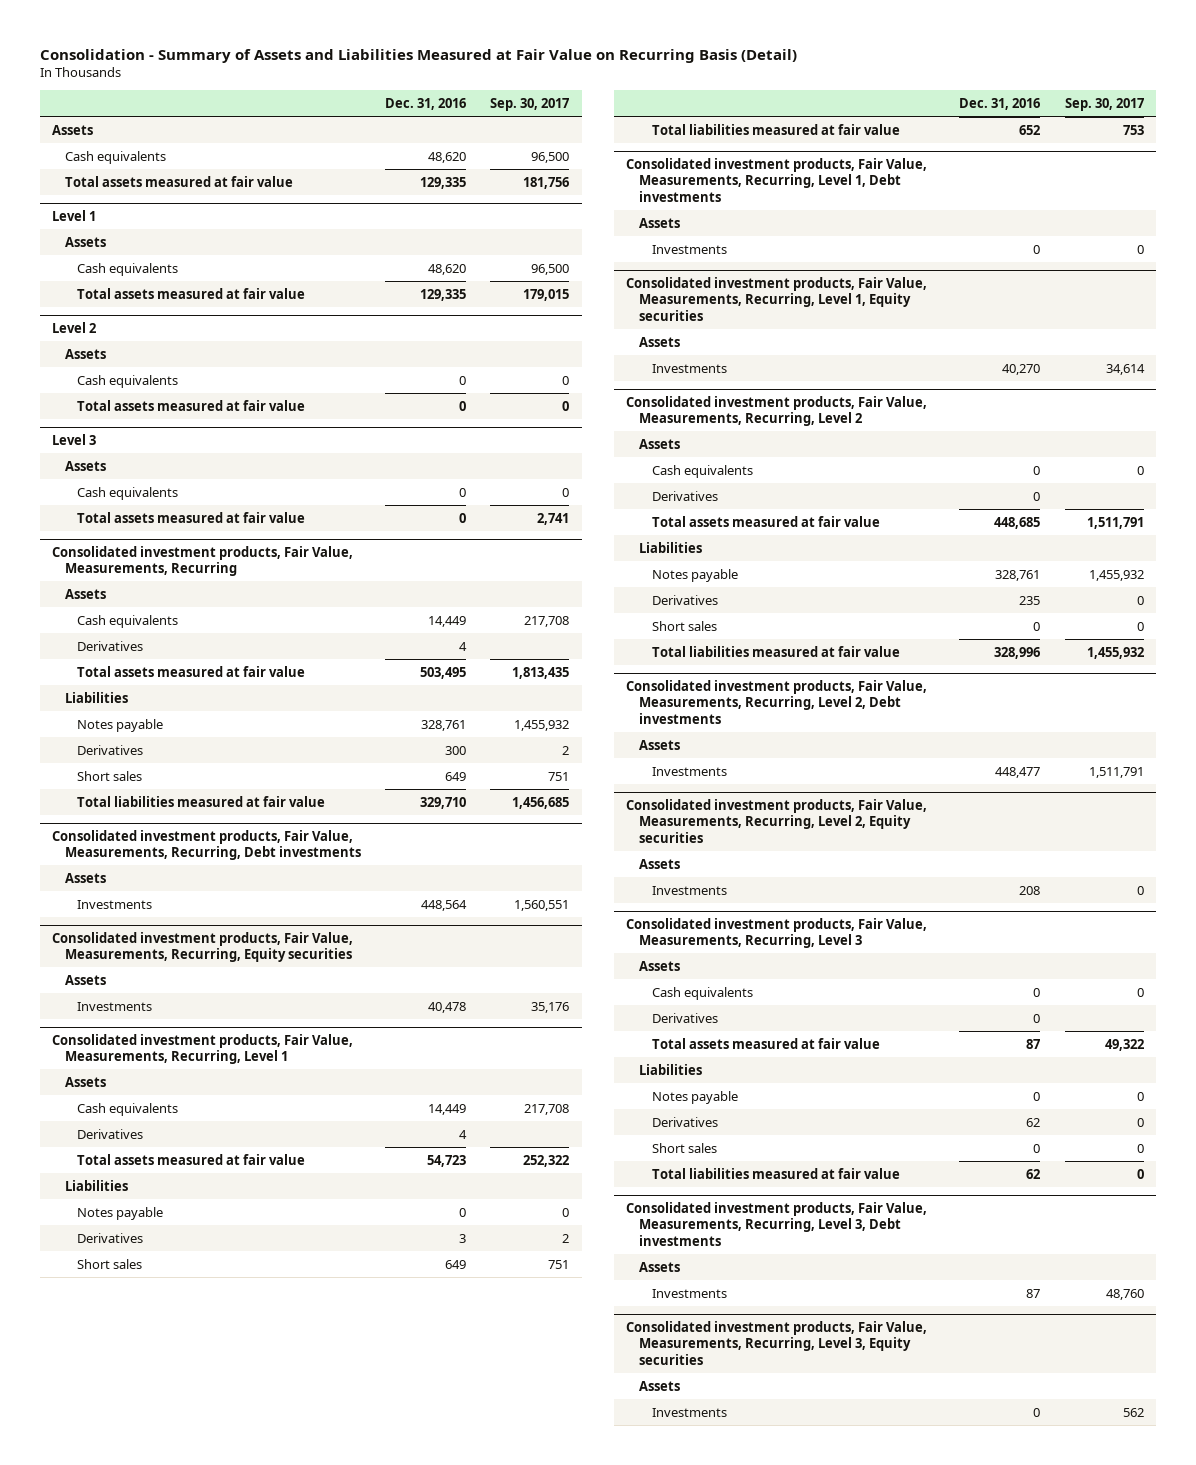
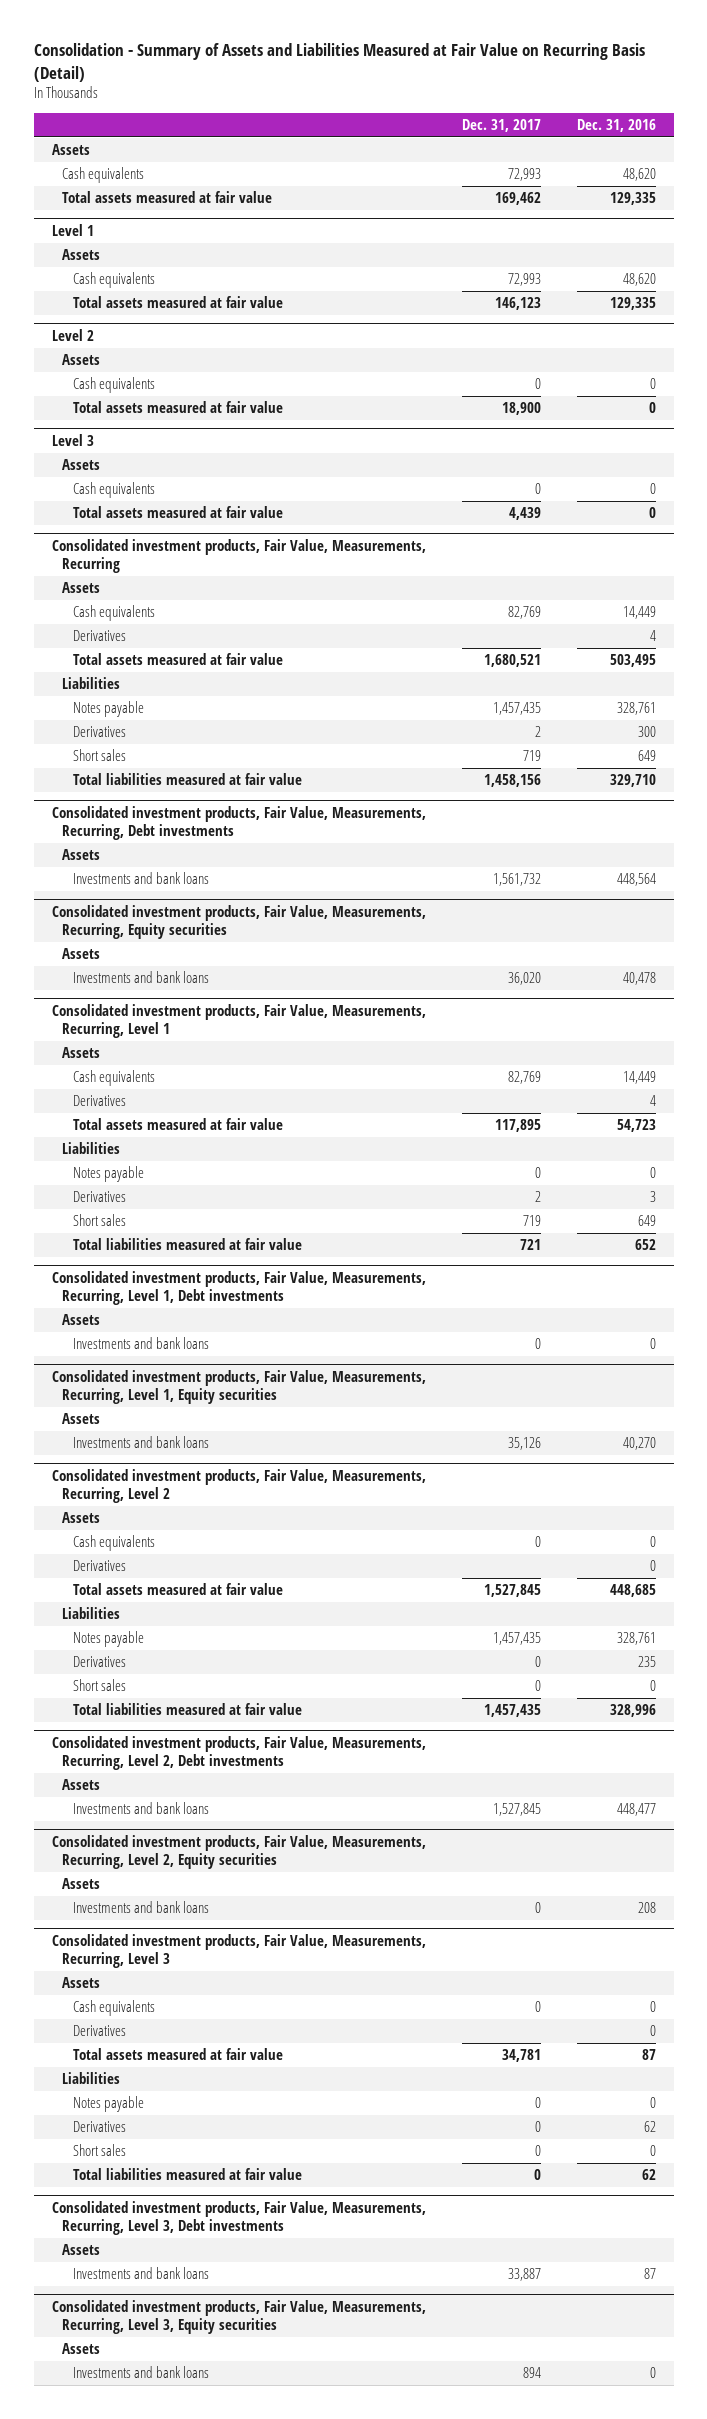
- | Dec. 31, 2016 | Sep. 30, 2017
+ | Dec. 31, 2017 | Dec. 31, 2016
@ Consolidated investment products, Fair Value, Measurements, Recurring, Debt investments
- Investments | 448,564 | 1,560,551
+ Investments and bank loans | 1,561,732 | 448,564
@ Consolidated investment products, Fair Value, Measurements, Recurring, Equity securities
- Investments | 40,478 | 35,176
+ Investments and bank loans | 36,020 | 40,478
@ Consolidated investment products, Fair Value, Measurements, Recurring, Level 1, Debt investments
- Investments | 0 | 0
+ Investments and bank loans | 0 | 0
@ Consolidated investment products, Fair Value, Measurements, Recurring, Level 1, Equity securities
- Investments | 40,270 | 34,614
+ Investments and bank loans | 35,126 | 40,270
@ Consolidated investment products, Fair Value, Measurements, Recurring, Level 2, Debt investments
- Investments | 448,477 | 1,511,791
+ Investments and bank loans | 1,527,845 | 448,477
@ Consolidated investment products, Fair Value, Measurements, Recurring, Level 2, Equity securities
- Investments | 208 | 0
+ Investments and bank loans | 0 | 208
@ Consolidated investment products, Fair Value, Measurements, Recurring, Level 3, Debt investments
- Investments | 87 | 48,760
+ Investments and bank loans | 33,887 | 87
@ Consolidated investment products, Fair Value, Measurements, Recurring, Level 3, Equity securities
- Investments | 0 | 562
+ Investments and bank loans | 894 | 0

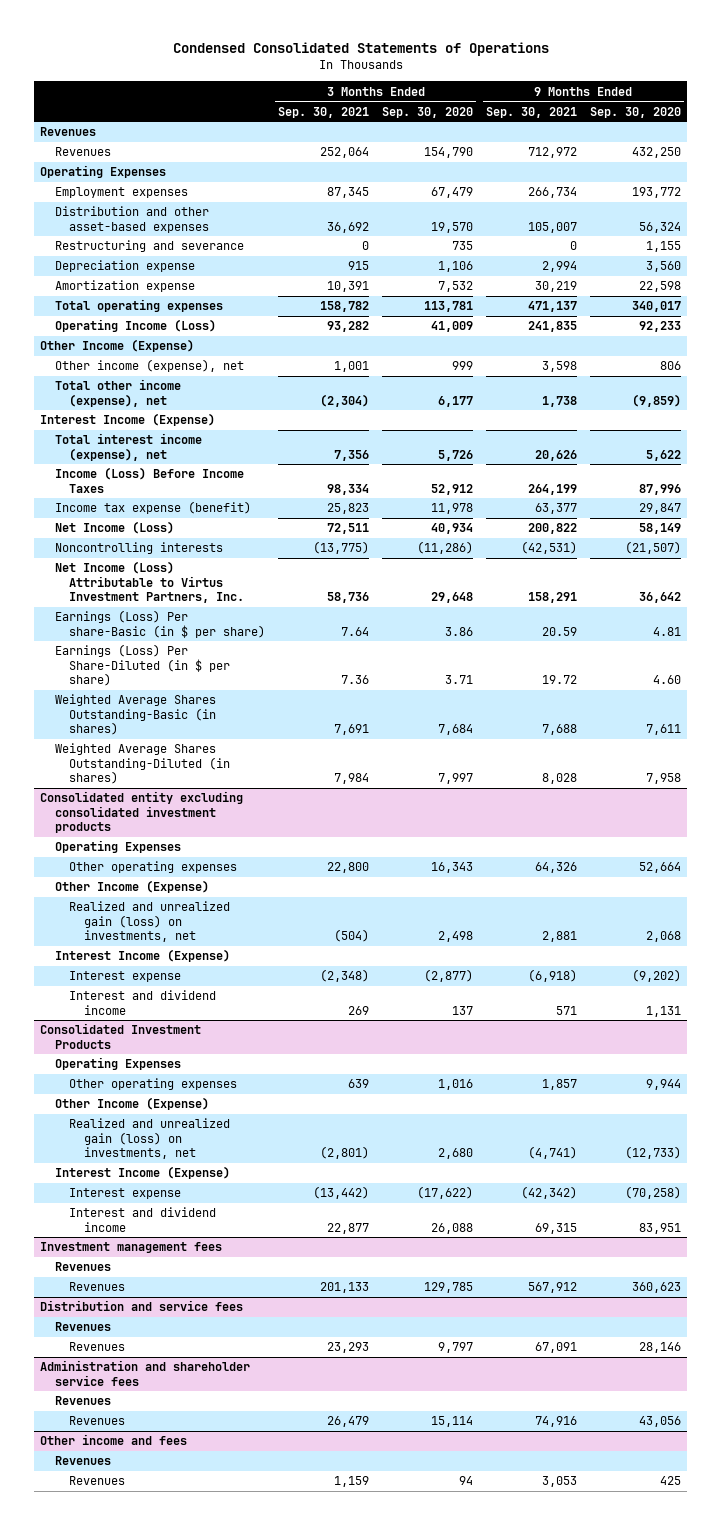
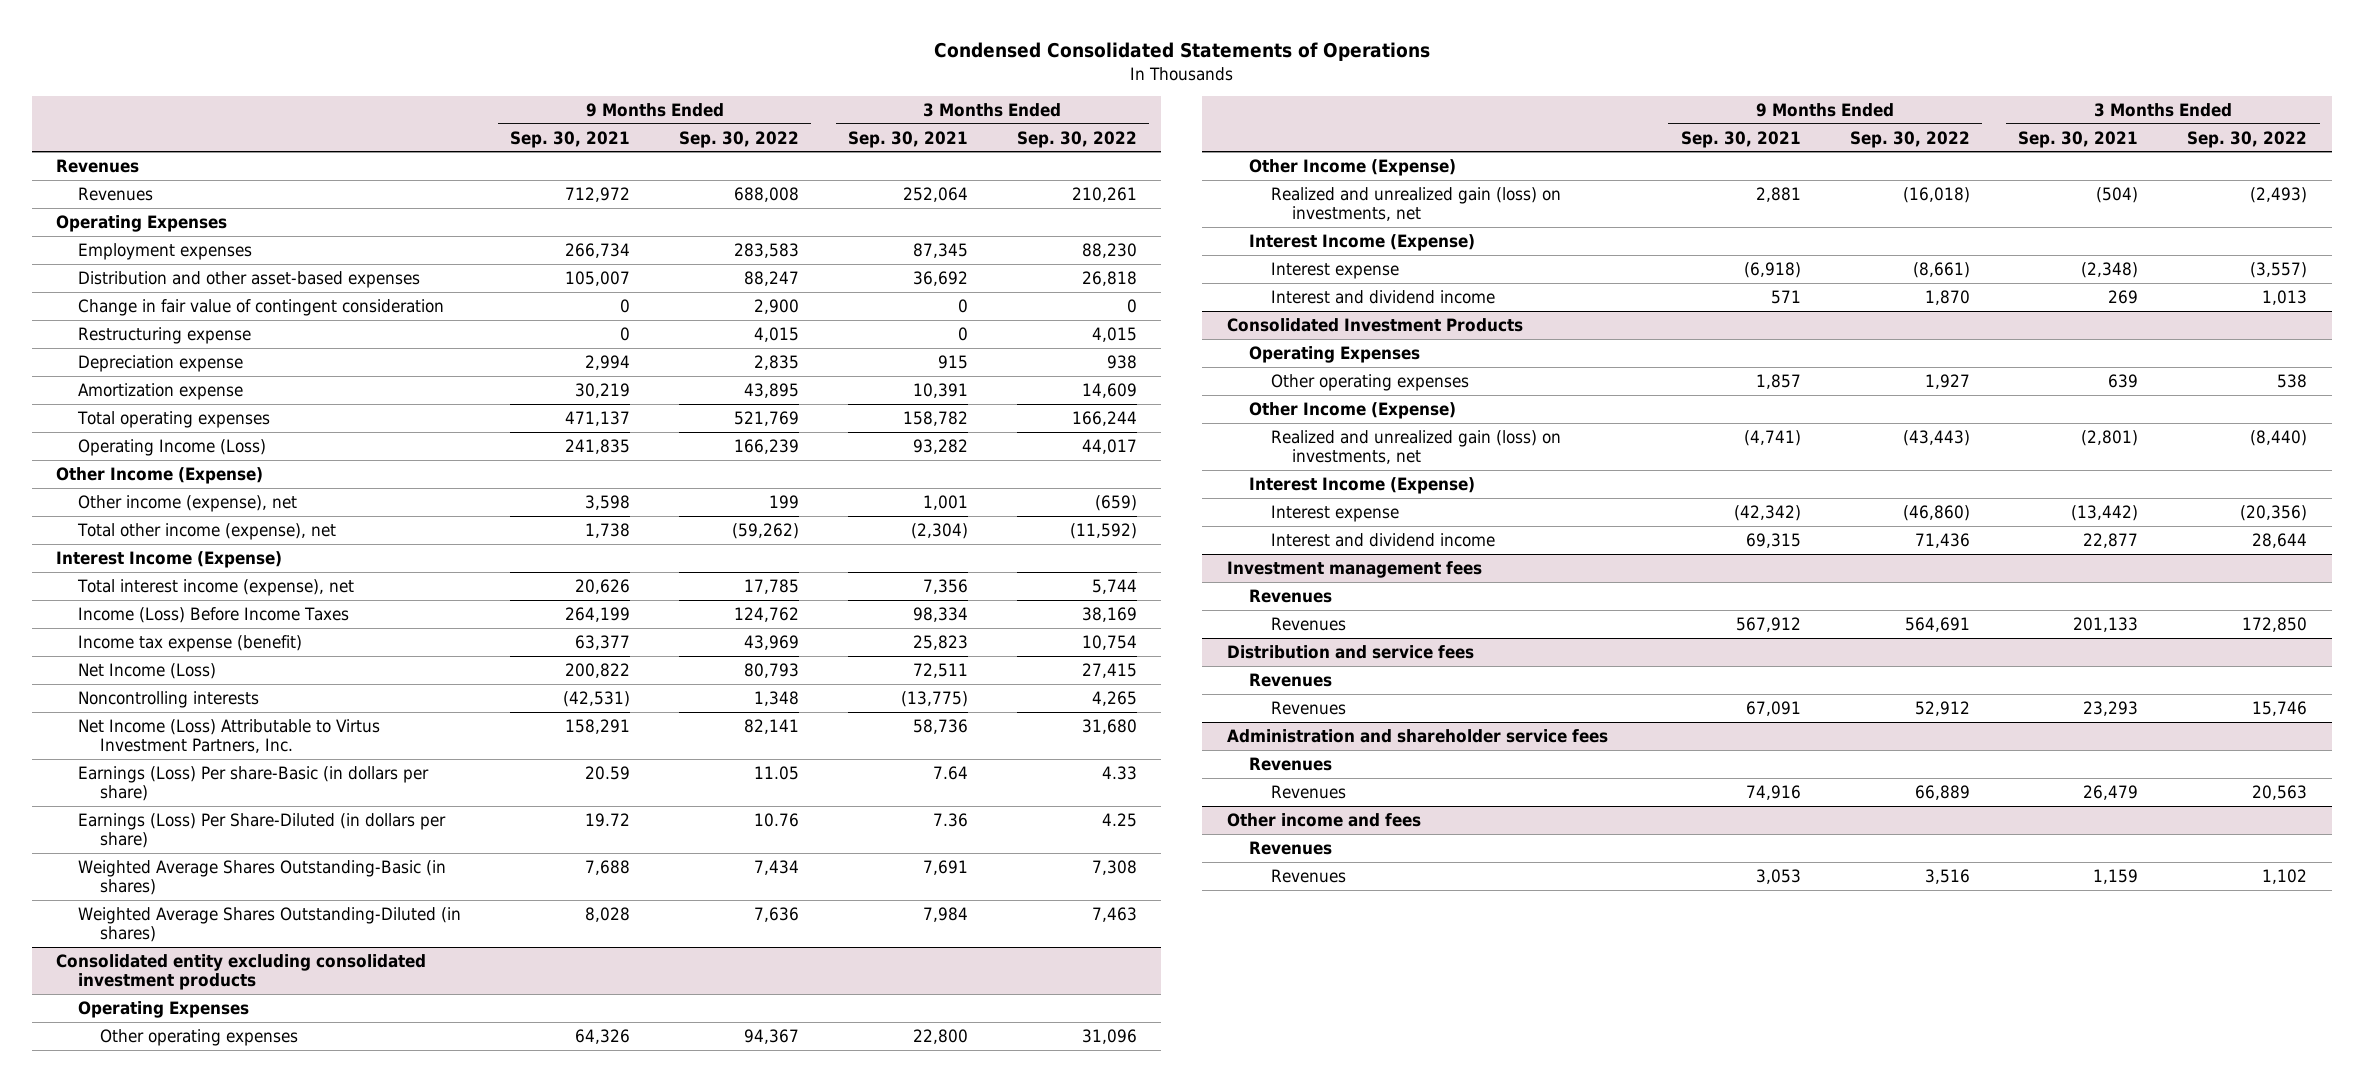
- | 3 Months Ended Sep. 30, 2021 | 3 Months Ended Sep. 30, 2020 | 9 Months Ended Sep. 30, 2021 | 9 Months Ended Sep. 30, 2020
+ | 9 Months Ended Sep. 30, 2021 | 9 Months Ended Sep. 30, 2022 | 3 Months Ended Sep. 30, 2021 | 3 Months Ended Sep. 30, 2022
- Restructuring and severance | 0 | 735 | 0 | 1,155
+ Change in fair value of contingent consideration | 0 | 2,900 | 0 | 0
+ Restructuring expense | 0 | 4,015 | 0 | 4,015
- Earnings (Loss) Per share-Basic (in $ per share) | 7.64 | 3.86 | 20.59 | 4.81
- Earnings (Loss) Per Share-Diluted (in $ per share) | 7.36 | 3.71 | 19.72 | 4.60
+ Earnings (Loss) Per share-Basic (in dollars per share) | 20.59 | 11.05 | 7.64 | 4.33
+ Earnings (Loss) Per Share-Diluted (in dollars per share) | 19.72 | 10.76 | 7.36 | 4.25

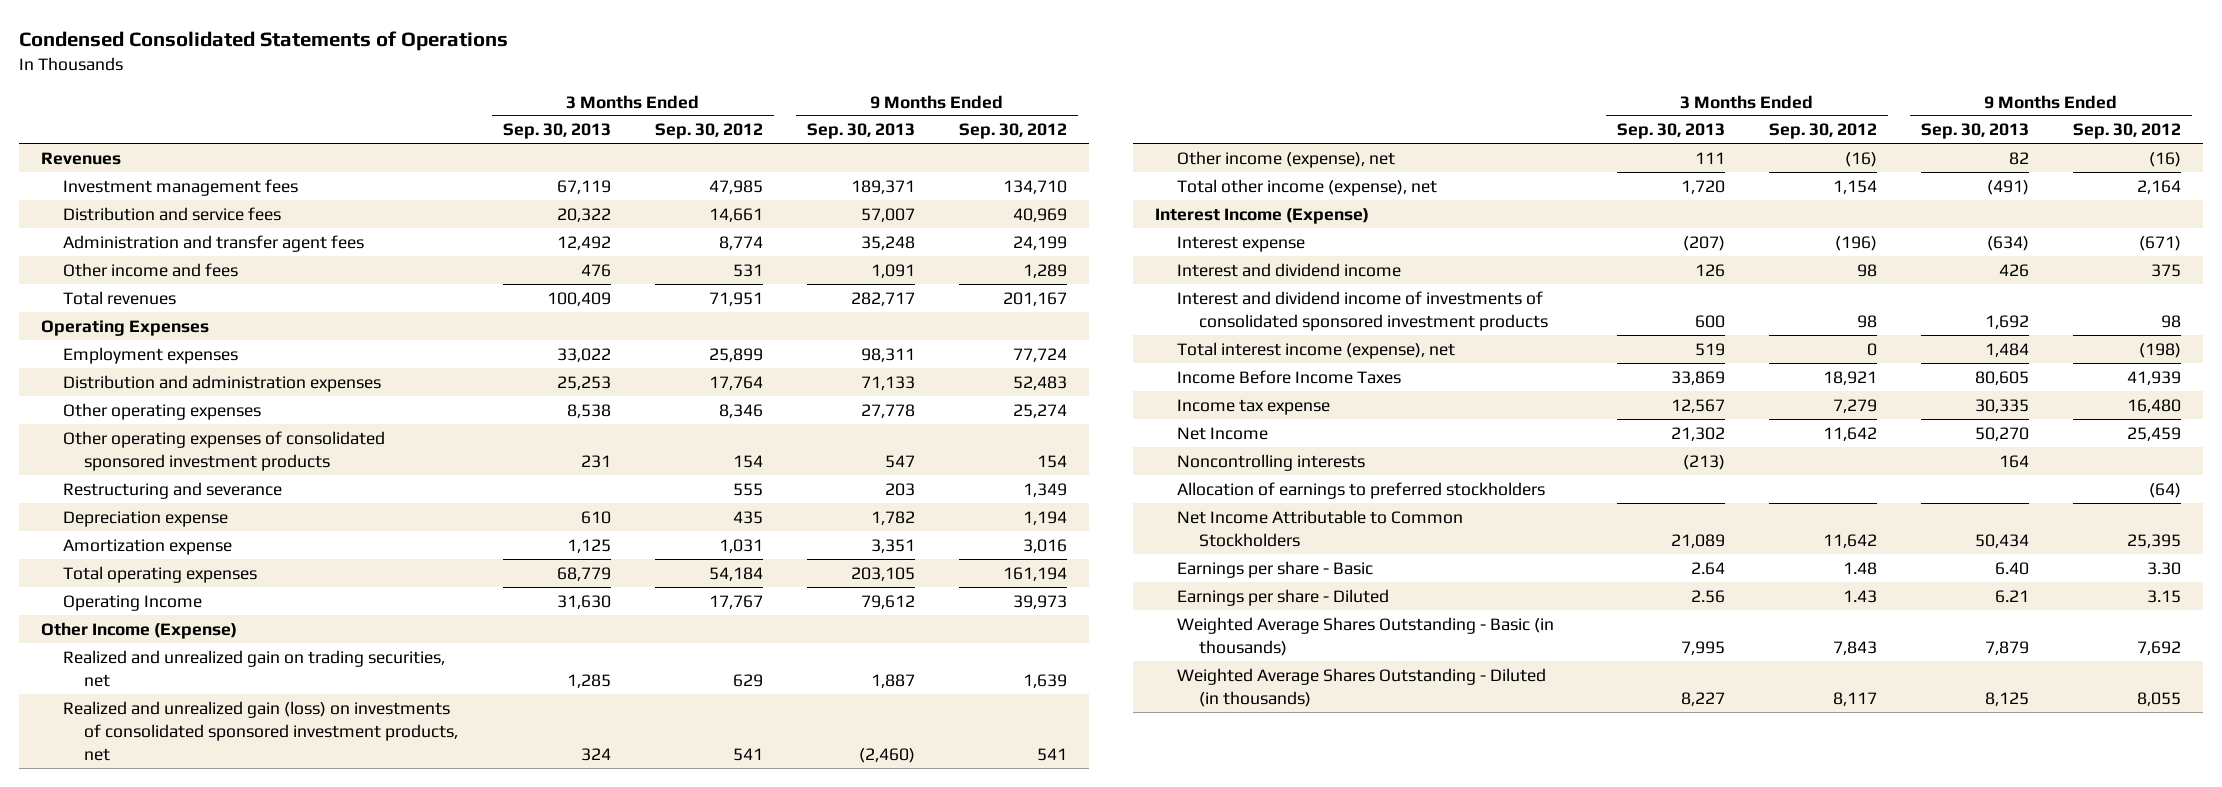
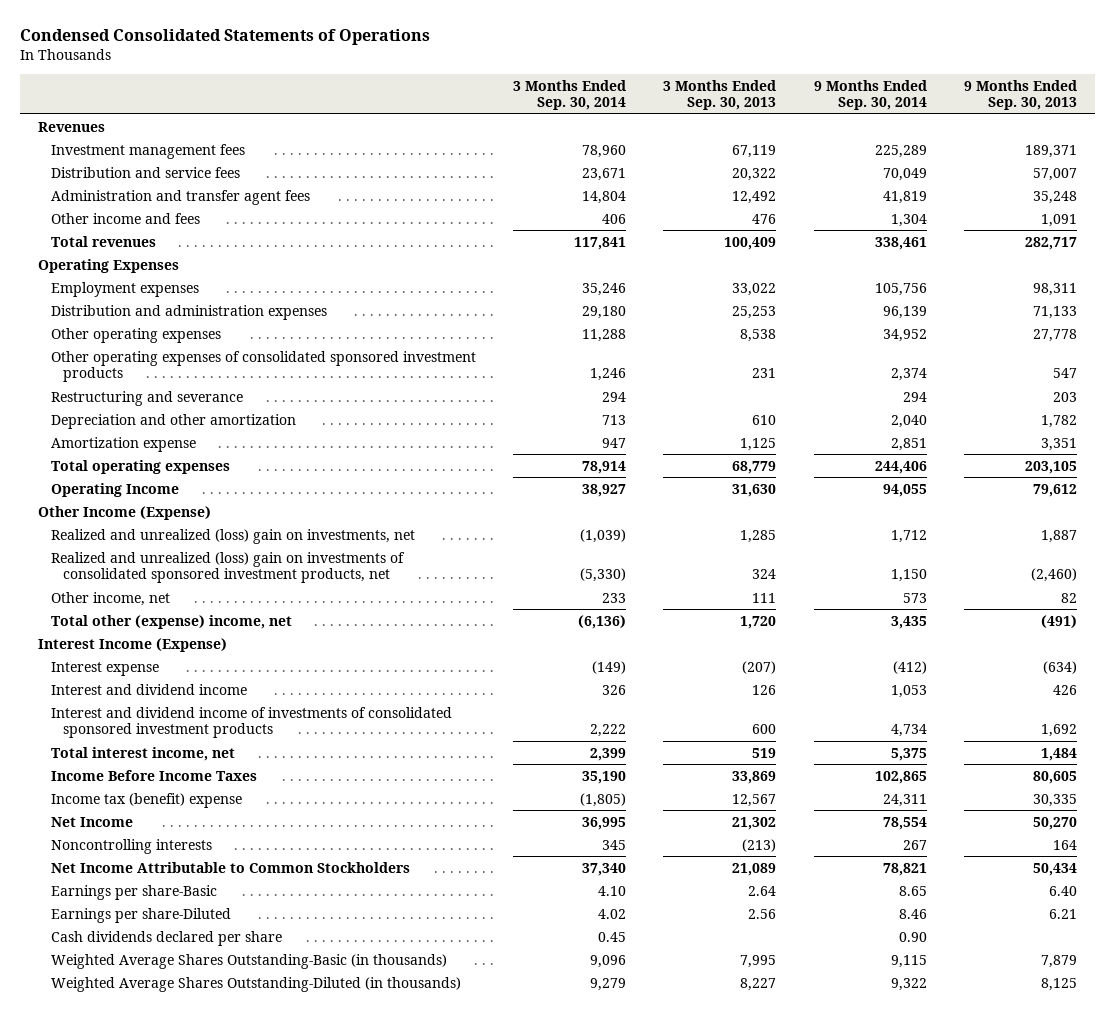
- | 3 Months Ended Sep. 30, 2013 | 3 Months Ended Sep. 30, 2012 | 9 Months Ended Sep. 30, 2013 | 9 Months Ended Sep. 30, 2012
+ | 3 Months Ended Sep. 30, 2014 | 3 Months Ended Sep. 30, 2013 | 9 Months Ended Sep. 30, 2014 | 9 Months Ended Sep. 30, 2013
- Depreciation expense | 610 | 435 | 1,782 | 1,194
+ Depreciation and other amortization | 713 | 610 | 2,040 | 1,782
- Realized and unrealized gain on trading securities, net | 1,285 | 629 | 1,887 | 1,639
- Realized and unrealized gain (loss) on investments of consolidated sponsored investment products, net | 324 | 541 | (2,460) | 541
- Other income (expense), net | 111 | (16) | 82 | (16)
- Total other income (expense), net | 1,720 | 1,154 | (491) | 2,164
+ Realized and unrealized (loss) gain on investments, net | (1,039) | 1,285 | 1,712 | 1,887
+ Realized and unrealized (loss) gain on investments of consolidated sponsored investment products, net | (5,330) | 324 | 1,150 | (2,460)
+ Other income, net | 233 | 111 | 573 | 82
+ Total other (expense) income, net | (6,136) | 1,720 | 3,435 | (491)
- Total interest income (expense), net | 519 | 0 | 1,484 | (198)
+ Total interest income, net | 2,399 | 519 | 5,375 | 1,484
- Income tax expense | 12,567 | 7,279 | 30,335 | 16,480
+ Income tax (benefit) expense | (1,805) | 12,567 | 24,311 | 30,335
- Allocation of earnings to preferred stockholders | | | | (64)
- Earnings per share - Basic | 2.64 | 1.48 | 6.40 | 3.30
- Earnings per share - Diluted | 2.56 | 1.43 | 6.21 | 3.15
- Weighted Average Shares Outstanding - Basic (in thousands) | 7,995 | 7,843 | 7,879 | 7,692
- Weighted Average Shares Outstanding - Diluted (in thousands) | 8,227 | 8,117 | 8,125 | 8,055
+ Earnings per share-Basic | 4.10 | 2.64 | 8.65 | 6.40
+ Earnings per share-Diluted | 4.02 | 2.56 | 8.46 | 6.21
+ Cash dividends declared per share | 0.45 | | 0.90 |
+ Weighted Average Shares Outstanding-Basic (in thousands) | 9,096 | 7,995 | 9,115 | 7,879
+ Weighted Average Shares Outstanding-Diluted (in thousands) | 9,279 | 8,227 | 9,322 | 8,125

